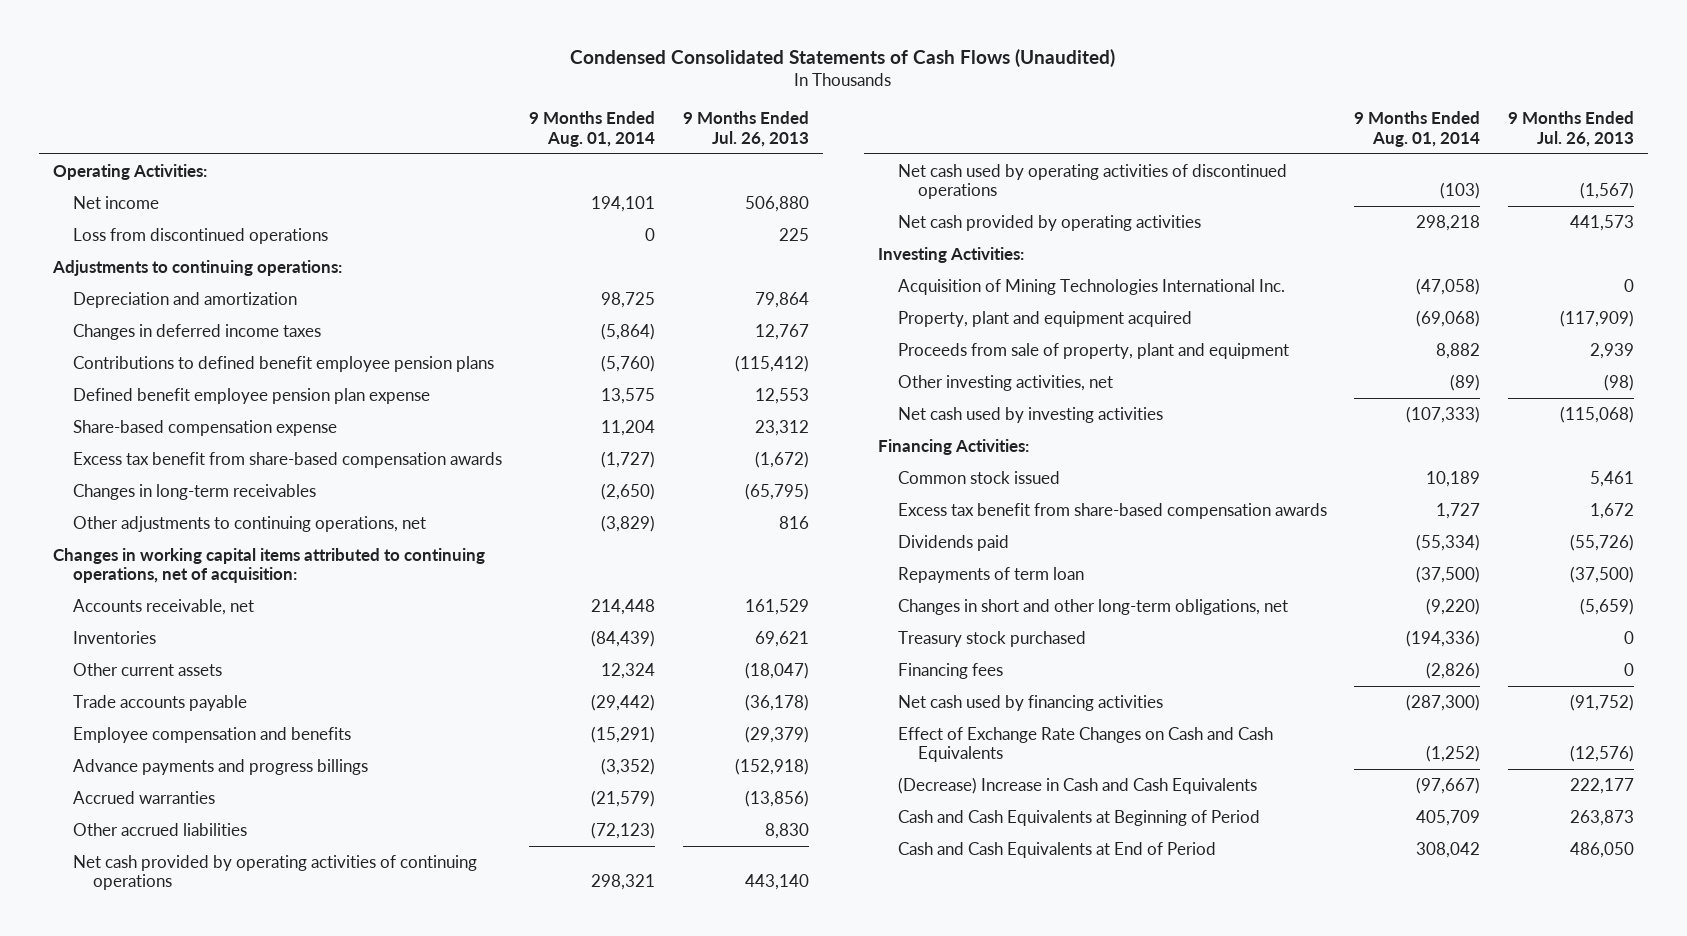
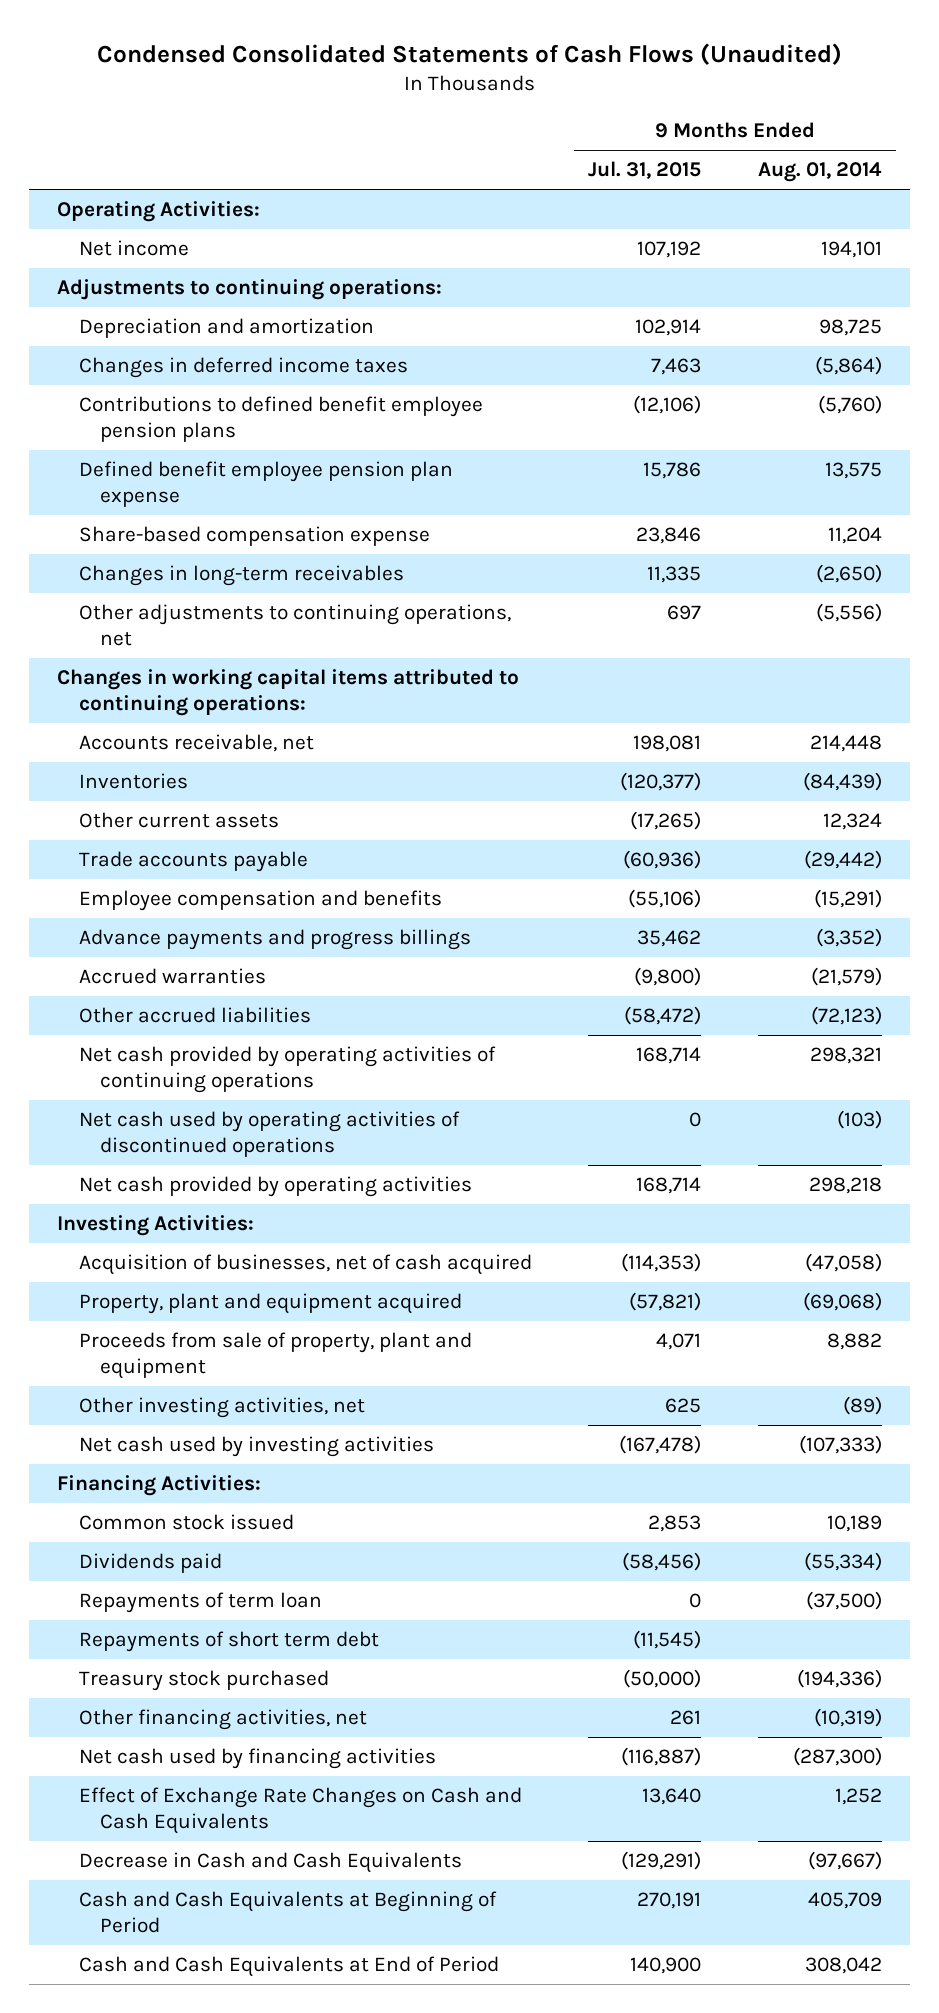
- | 9 Months Ended Aug. 01, 2014 | 9 Months Ended Jul. 26, 2013
+ | 9 Months Ended Jul. 31, 2015 | 9 Months Ended Aug. 01, 2014
- Loss from discontinued operations | 0 | 225
- Excess tax benefit from share-based compensation awards | (1,727) | (1,672)
- Other adjustments to continuing operations, net | (3,829) | 816
- Changes in working capital items attributed to continuing operations, net of acquisition:
+ Other adjustments to continuing operations, net | 697 | (5,556)
+ Changes in working capital items attributed to continuing operations:
- Acquisition of Mining Technologies International Inc. | (47,058) | 0
+ Acquisition of businesses, net of cash acquired | (114,353) | (47,058)
- Excess tax benefit from share-based compensation awards | 1,727 | 1,672
- Changes in short and other long-term obligations, net | (9,220) | (5,659)
+ Repayments of short term debt | (11,545) |
- Financing fees | (2,826) | 0
+ Other financing activities, net | 261 | (10,319)
- Effect of Exchange Rate Changes on Cash and Cash Equivalents | (1,252) | (12,576)
- (Decrease) Increase in Cash and Cash Equivalents | (97,667) | 222,177
+ Effect of Exchange Rate Changes on Cash and Cash Equivalents | 13,640 | 1,252
+ Decrease in Cash and Cash Equivalents | (129,291) | (97,667)

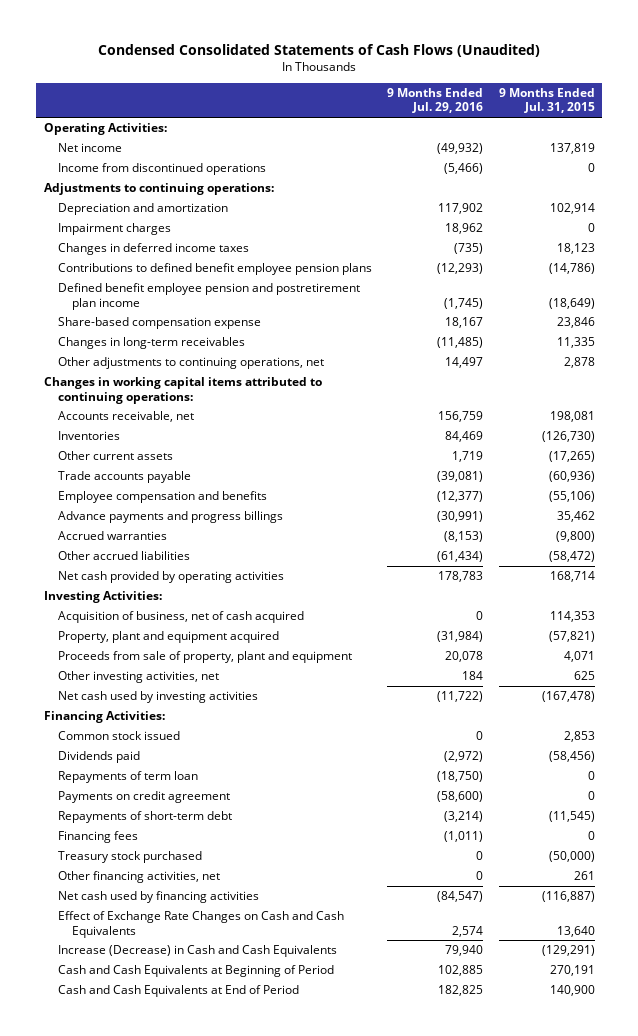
- | 9 Months Ended Jul. 31, 2015 | 9 Months Ended Aug. 01, 2014
+ | 9 Months Ended Jul. 29, 2016 | 9 Months Ended Jul. 31, 2015
- Net income | 107,192 | 194,101
+ Net income | (49,932) | 137,819
+ Income from discontinued operations | (5,466) | 0
- Changes in deferred income taxes | 7,463 | (5,864)
- Contributions to defined benefit employee pension plans | (12,106) | (5,760)
- Defined benefit employee pension plan expense | 15,786 | 13,575
+ Impairment charges | 18,962 | 0
+ Changes in deferred income taxes | (735) | 18,123
+ Contributions to defined benefit employee pension plans | (12,293) | (14,786)
+ Defined benefit employee pension and postretirement plan income | (1,745) | (18,649)
- Other adjustments to continuing operations, net | 697 | (5,556)
+ Other adjustments to continuing operations, net | 14,497 | 2,878
- Inventories | (120,377) | (84,439)
+ Inventories | 84,469 | (126,730)
- Net cash provided by operating activities of continuing operations | 168,714 | 298,321
- Net cash used by operating activities of discontinued operations | 0 | (103)
- Acquisition of businesses, net of cash acquired | (114,353) | (47,058)
+ Acquisition of business, net of cash acquired | 0 | 114,353
- Repayments of short term debt | (11,545) |
+ Payments on credit agreement | (58,600) | 0
+ Repayments of short-term debt | (3,214) | (11,545)
+ Financing fees | (1,011) | 0
- Decrease in Cash and Cash Equivalents | (129,291) | (97,667)
+ Increase (Decrease) in Cash and Cash Equivalents | 79,940 | (129,291)

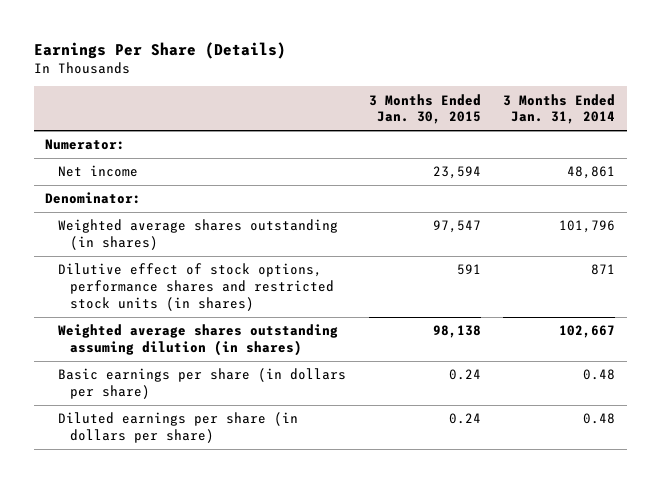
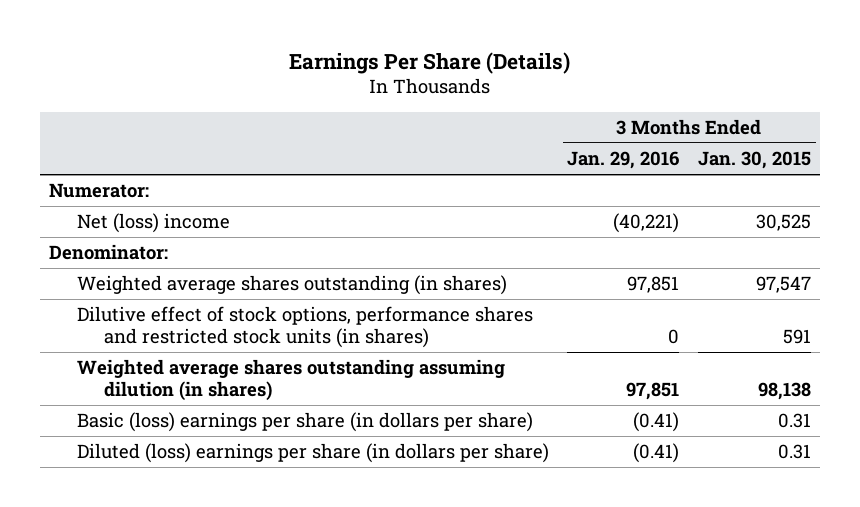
- | 3 Months Ended Jan. 30, 2015 | 3 Months Ended Jan. 31, 2014
+ | 3 Months Ended Jan. 29, 2016 | 3 Months Ended Jan. 30, 2015
- Net income | 23,594 | 48,861
+ Net (loss) income | (40,221) | 30,525
- Basic earnings per share (in dollars per share) | 0.24 | 0.48
- Diluted earnings per share (in dollars per share) | 0.24 | 0.48
+ Basic (loss) earnings per share (in dollars per share) | (0.41) | 0.31
+ Diluted (loss) earnings per share (in dollars per share) | (0.41) | 0.31

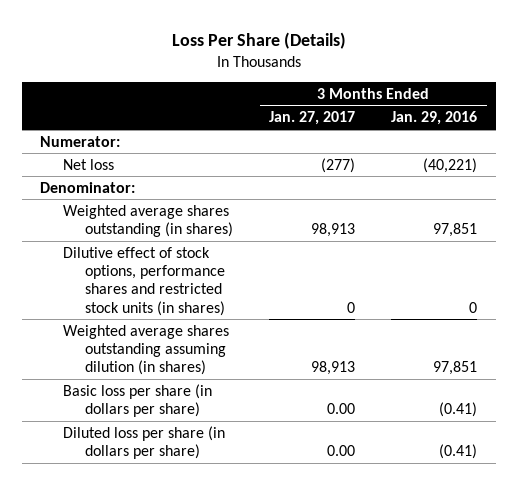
- Earnings Per Share (Details)
+ Loss Per Share (Details)
- | 3 Months Ended Jan. 29, 2016 | 3 Months Ended Jan. 30, 2015
+ | 3 Months Ended Jan. 27, 2017 | 3 Months Ended Jan. 29, 2016
- Net (loss) income | (40,221) | 30,525
+ Net loss | (277) | (40,221)
- Basic (loss) earnings per share (in dollars per share) | (0.41) | 0.31
- Diluted (loss) earnings per share (in dollars per share) | (0.41) | 0.31
+ Basic loss per share (in dollars per share) | 0.00 | (0.41)
+ Diluted loss per share (in dollars per share) | 0.00 | (0.41)

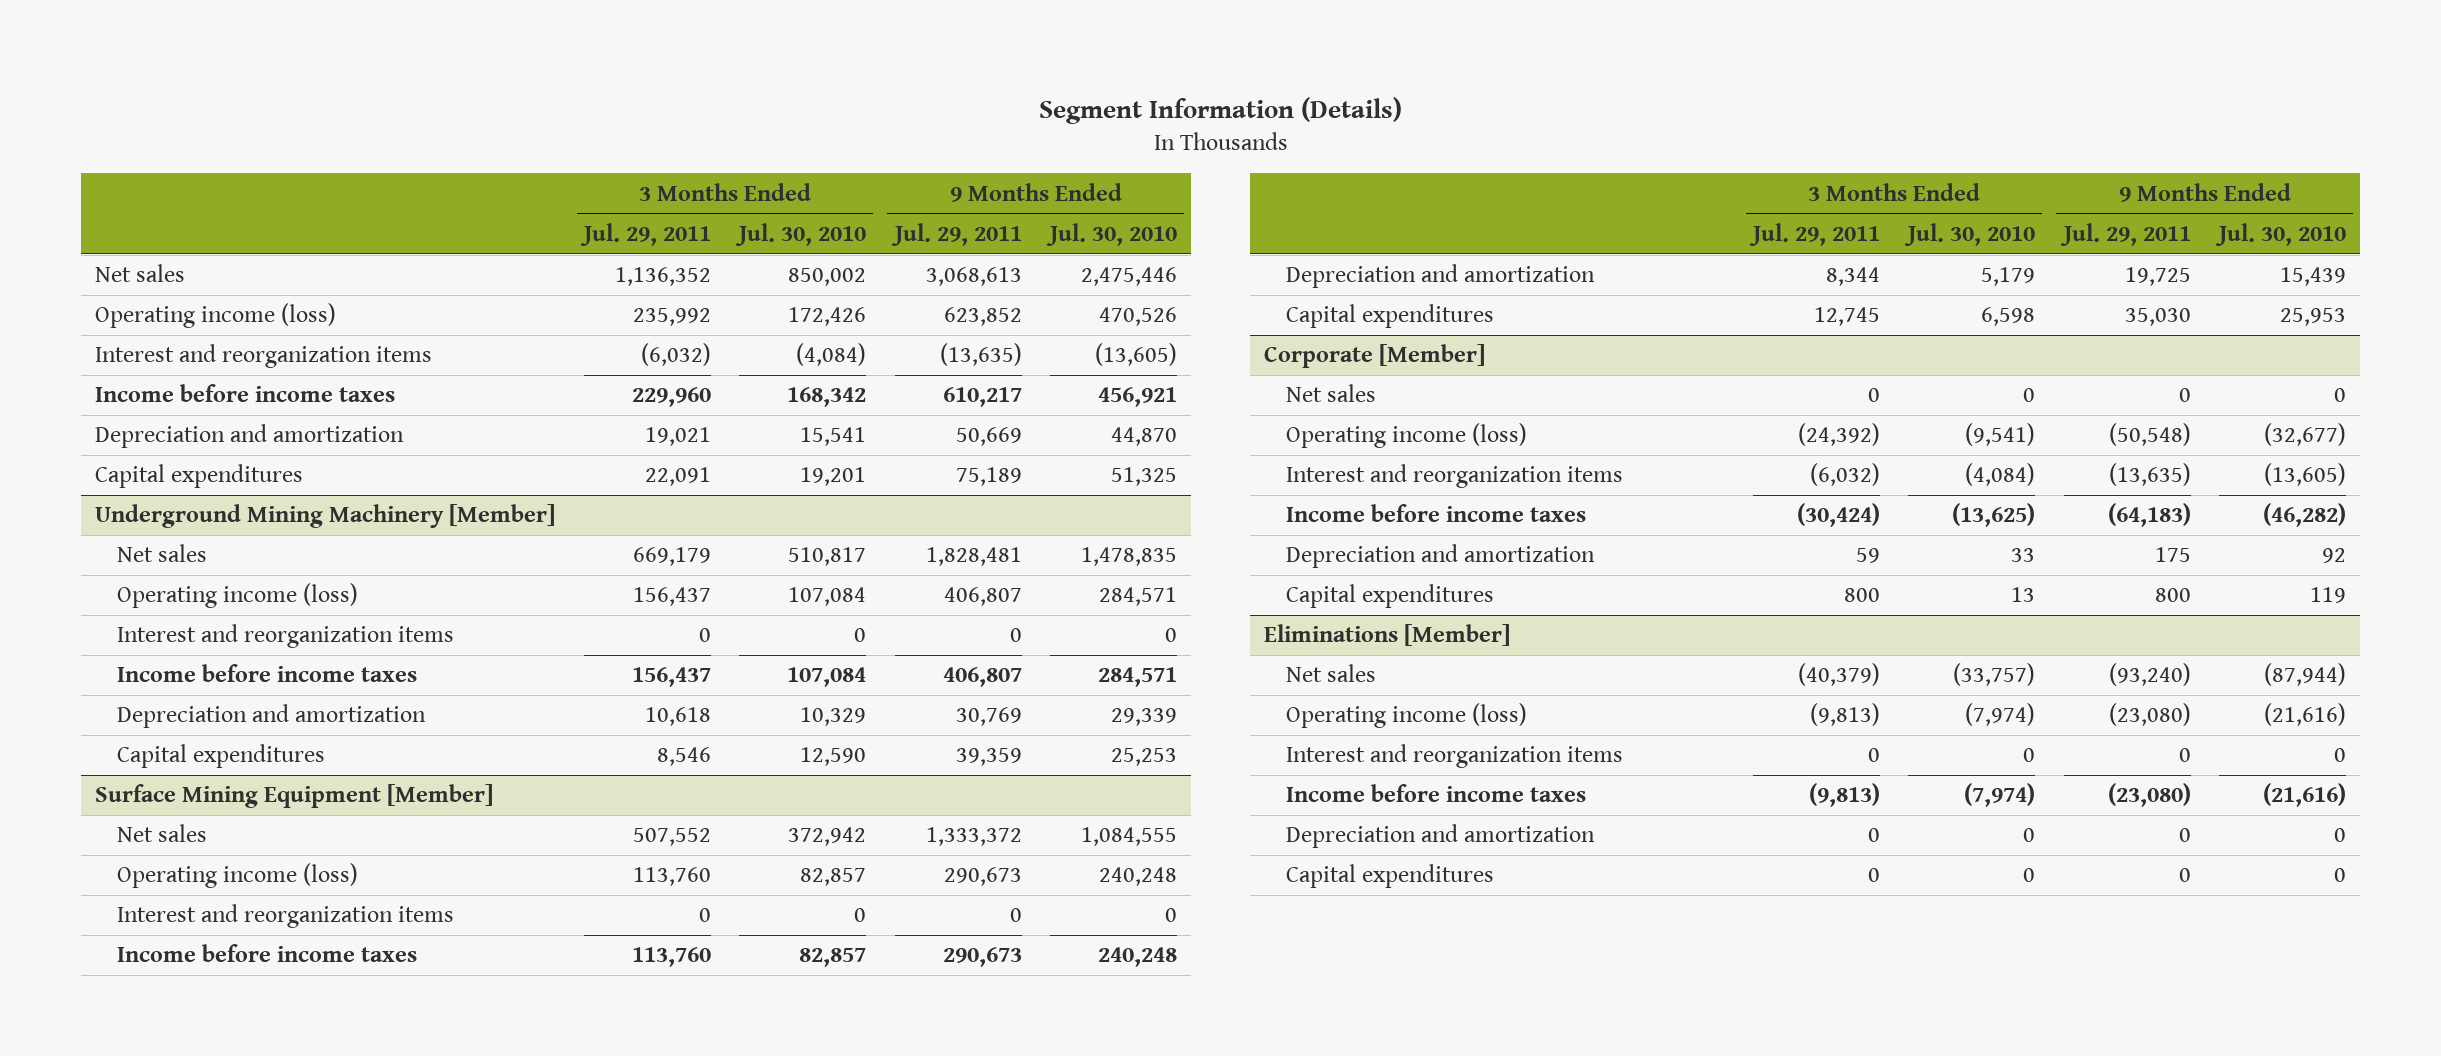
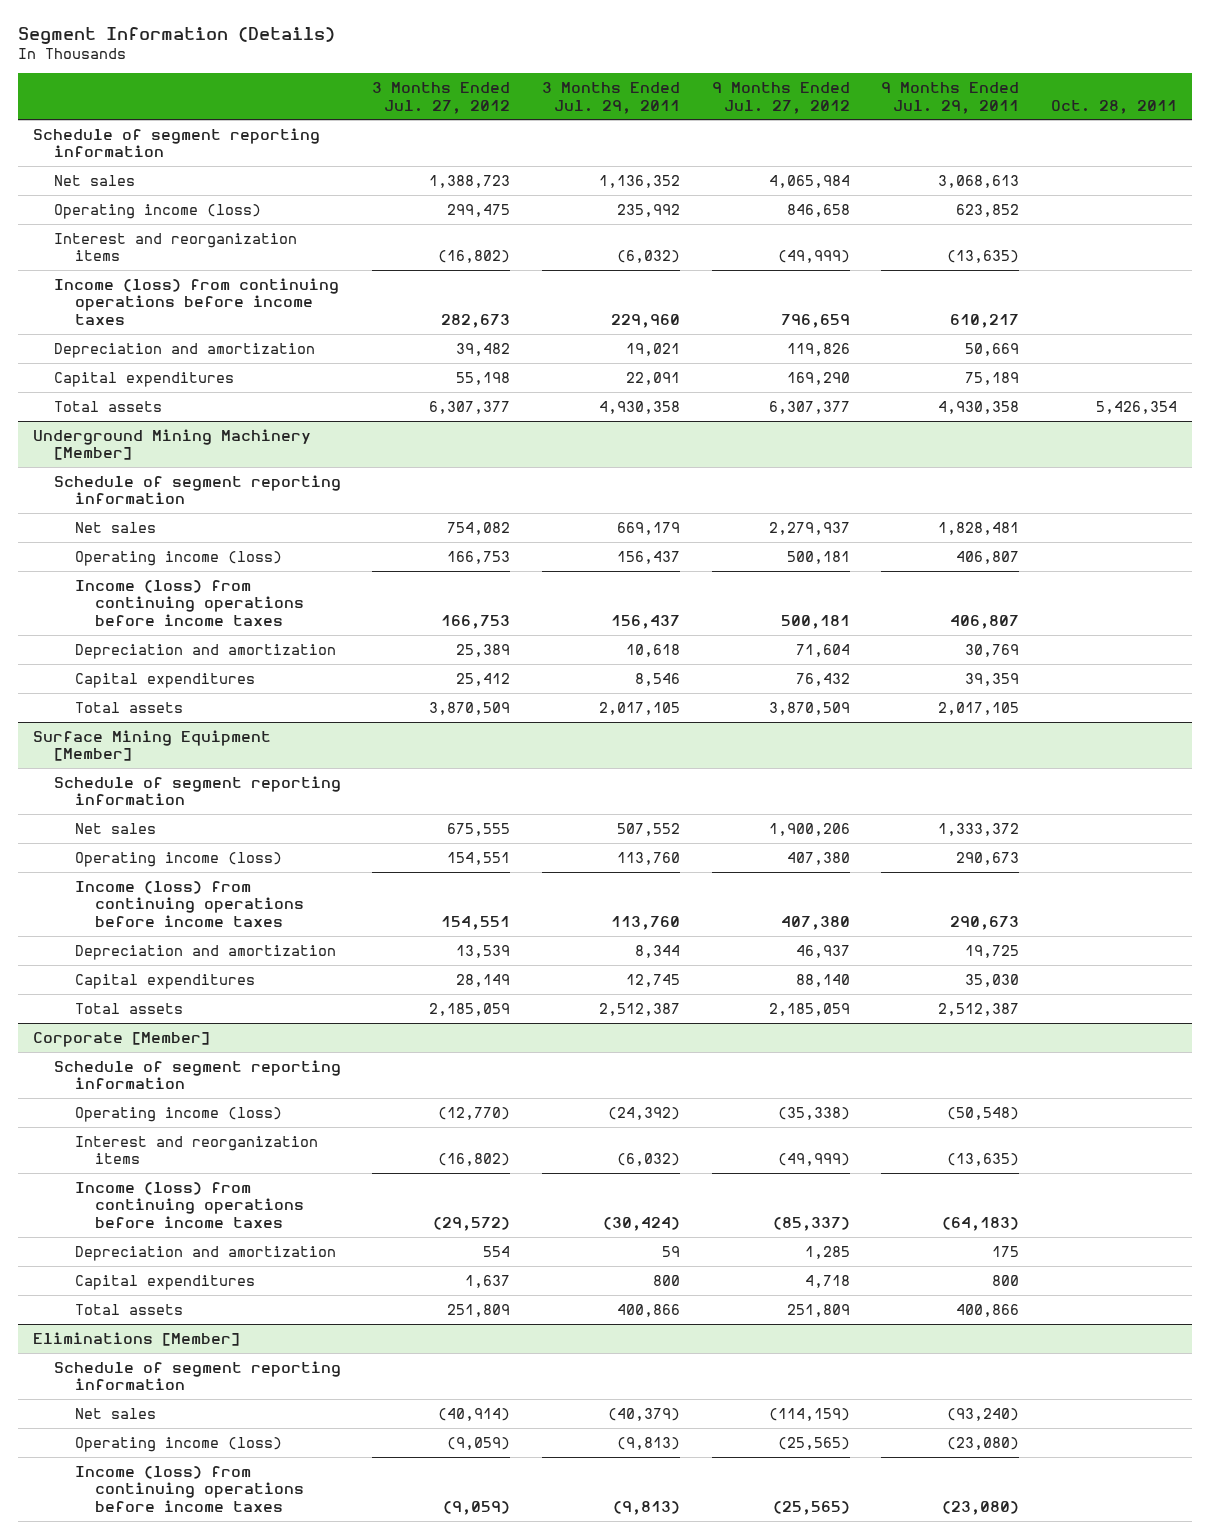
- | 3 Months Ended Jul. 29, 2011 | 3 Months Ended Jul. 30, 2010 | 9 Months Ended Jul. 29, 2011 | 9 Months Ended Jul. 30, 2010
+ | 3 Months Ended Jul. 27, 2012 | 3 Months Ended Jul. 29, 2011 | 9 Months Ended Jul. 27, 2012 | 9 Months Ended Jul. 29, 2011 | Oct. 28, 2011
+ Schedule of segment reporting information
- Income before income taxes | 229,960 | 168,342 | 610,217 | 456,921
+ Income (loss) from continuing operations before income taxes | 282,673 | 229,960 | 796,659 | 610,217 |
+ Total assets | 6,307,377 | 4,930,358 | 6,307,377 | 4,930,358 | 5,426,354
@ Underground Mining Machinery [Member]
+ Schedule of segment reporting information
- Interest and reorganization items | 0 | 0 | 0 | 0
- Income before income taxes | 156,437 | 107,084 | 406,807 | 284,571
+ Income (loss) from continuing operations before income taxes | 166,753 | 156,437 | 500,181 | 406,807 |
+ Total assets | 3,870,509 | 2,017,105 | 3,870,509 | 2,017,105 |
@ Surface Mining Equipment [Member]
+ Schedule of segment reporting information
- Interest and reorganization items | 0 | 0 | 0 | 0
- Income before income taxes | 113,760 | 82,857 | 290,673 | 240,248
+ Income (loss) from continuing operations before income taxes | 154,551 | 113,760 | 407,380 | 290,673 |
+ Total assets | 2,185,059 | 2,512,387 | 2,185,059 | 2,512,387 |
@ Corporate [Member]
- Net sales | 0 | 0 | 0 | 0
+ Schedule of segment reporting information
- Income before income taxes | (30,424) | (13,625) | (64,183) | (46,282)
+ Income (loss) from continuing operations before income taxes | (29,572) | (30,424) | (85,337) | (64,183) |
+ Total assets | 251,809 | 400,866 | 251,809 | 400,866 |
@ Eliminations [Member]
+ Schedule of segment reporting information
- Interest and reorganization items | 0 | 0 | 0 | 0
- Income before income taxes | (9,813) | (7,974) | (23,080) | (21,616)
- Depreciation and amortization | 0 | 0 | 0 | 0
- Capital expenditures | 0 | 0 | 0 | 0
+ Income (loss) from continuing operations before income taxes | (9,059) | (9,813) | (25,565) | (23,080) |

